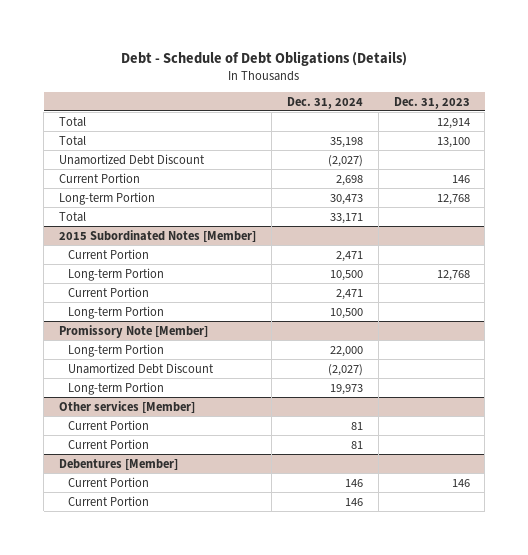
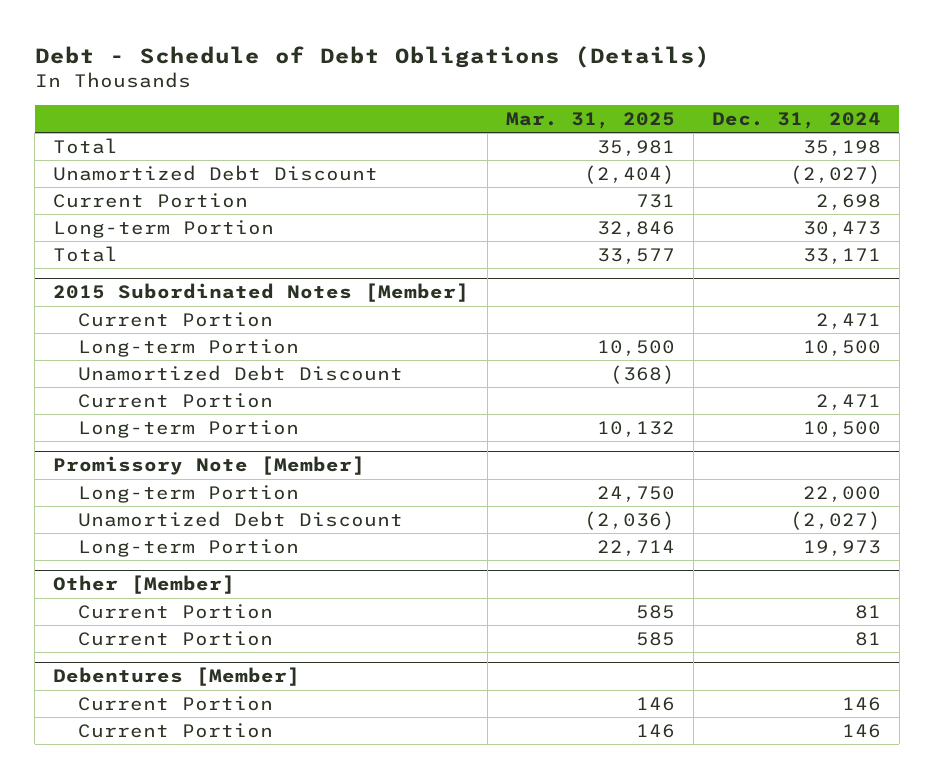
- | Dec. 31, 2024 | Dec. 31, 2023
+ | Mar. 31, 2025 | Dec. 31, 2024
- Total | | 12,914
@ 2015 Subordinated Notes [Member]
+ Unamortized Debt Discount | (368) |
- Other services [Member]
+ Other [Member]

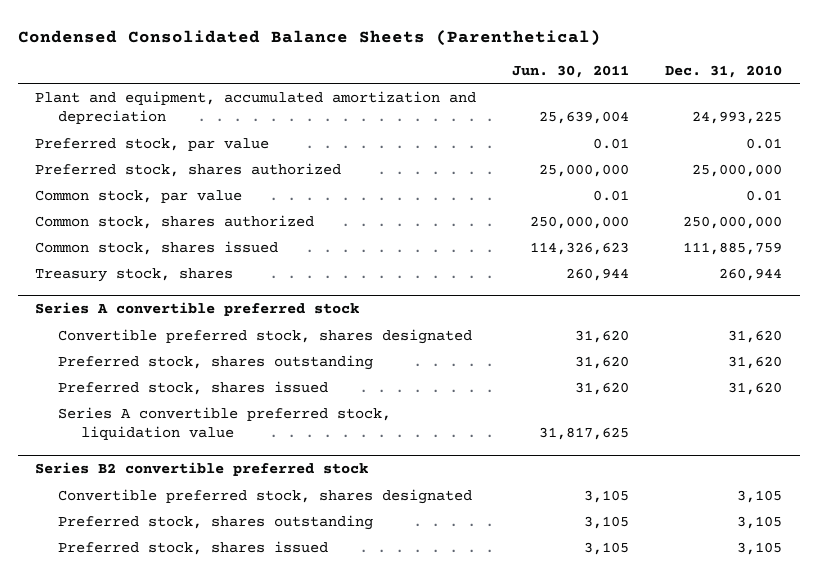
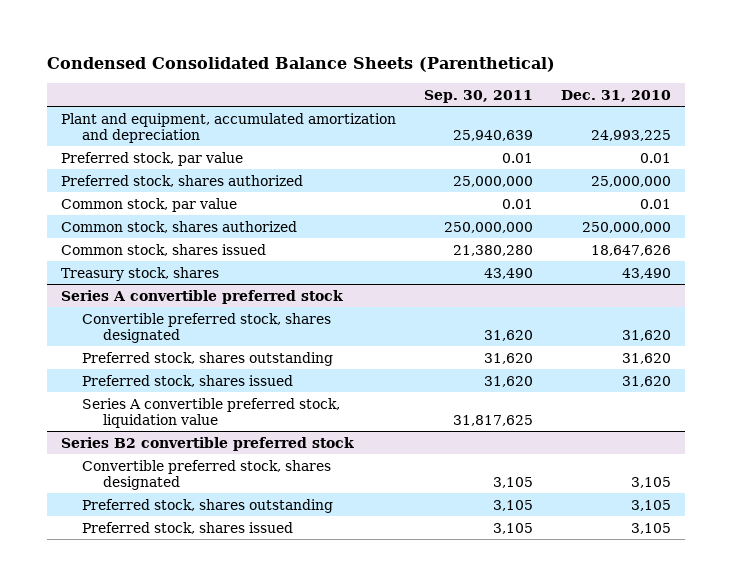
- | Jun. 30, 2011 | Dec. 31, 2010
+ | Sep. 30, 2011 | Dec. 31, 2010
- Common stock, shares issued | 114,326,623 | 111,885,759
- Treasury stock, shares | 260,944 | 260,944
+ Common stock, shares issued | 21,380,280 | 18,647,626
+ Treasury stock, shares | 43,490 | 43,490

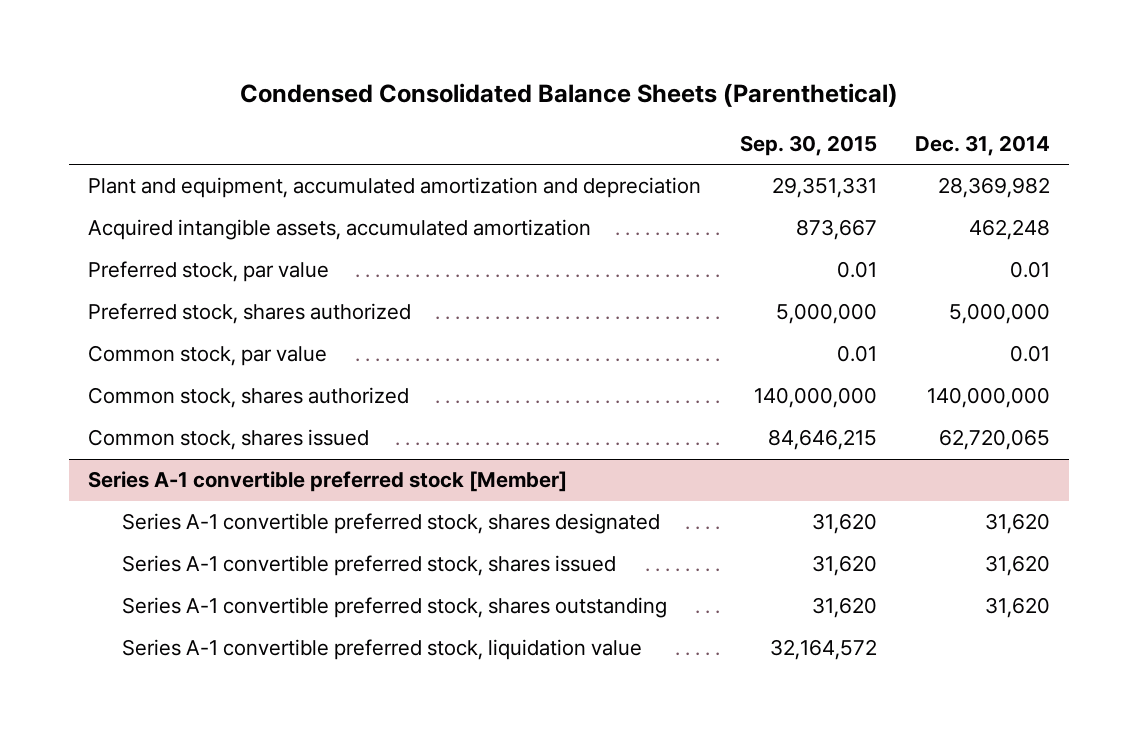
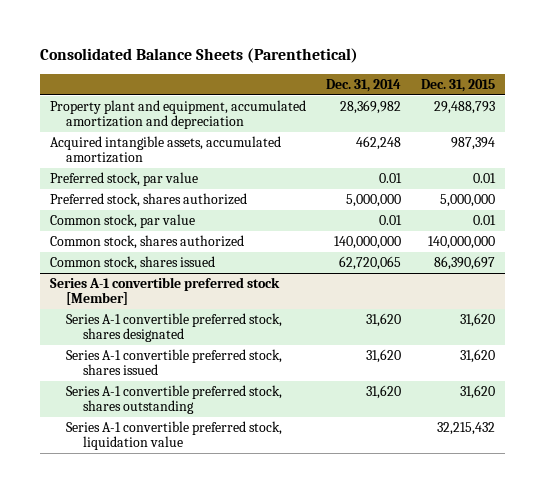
- Condensed Consolidated Balance Sheets (Parenthetical)
+ Consolidated Balance Sheets (Parenthetical)
- | Sep. 30, 2015 | Dec. 31, 2014
+ | Dec. 31, 2014 | Dec. 31, 2015
- Plant and equipment, accumulated amortization and depreciation | 29,351,331 | 28,369,982
+ Property plant and equipment, accumulated amortization and depreciation | 28,369,982 | 29,488,793

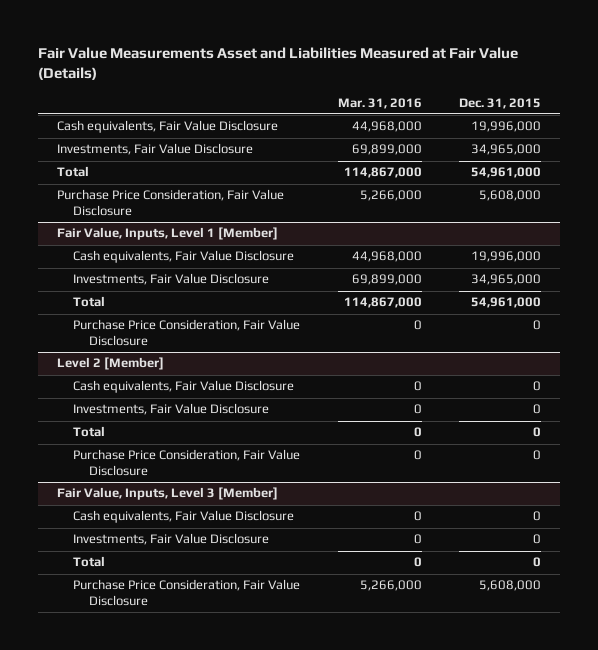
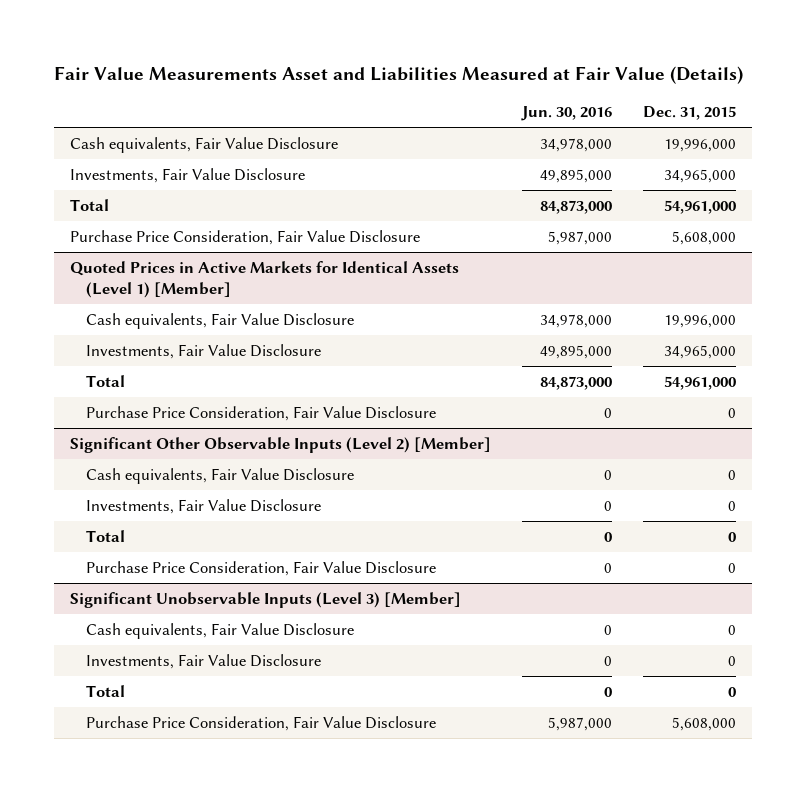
- | Mar. 31, 2016 | Dec. 31, 2015
+ | Jun. 30, 2016 | Dec. 31, 2015
- Fair Value, Inputs, Level 1 [Member]
+ Quoted Prices in Active Markets for Identical Assets (Level 1) [Member]
- Level 2 [Member]
+ Significant Other Observable Inputs (Level 2) [Member]
- Fair Value, Inputs, Level 3 [Member]
+ Significant Unobservable Inputs (Level 3) [Member]

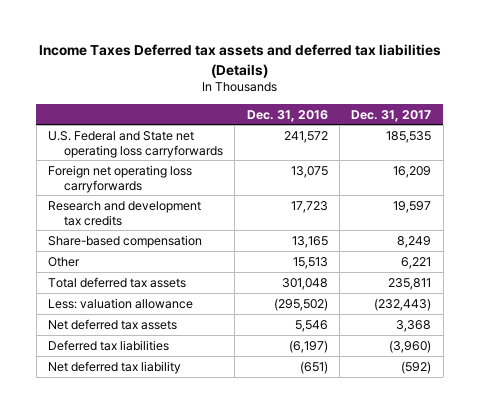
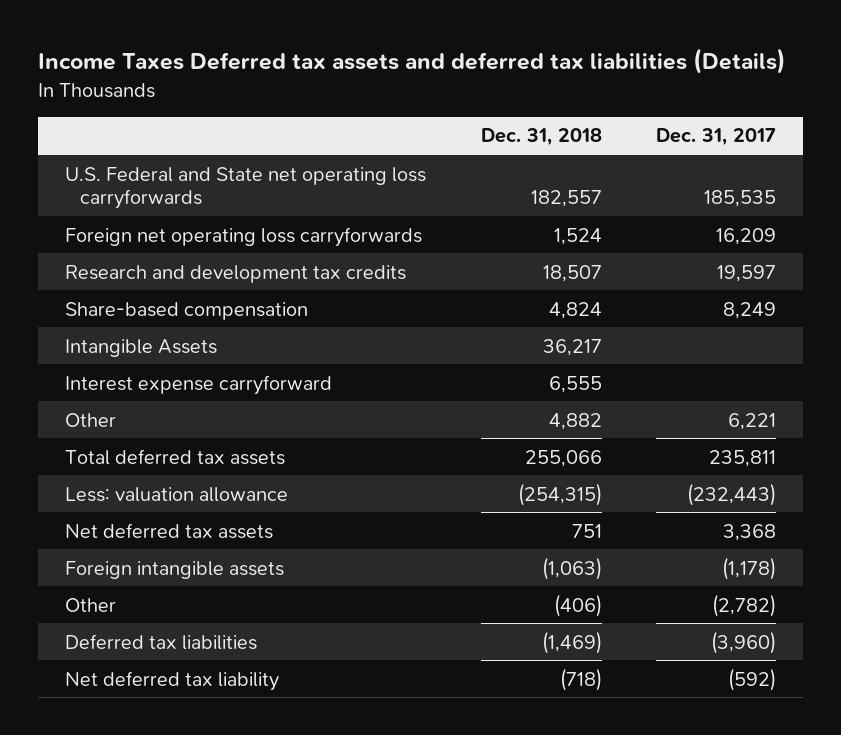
- | Dec. 31, 2016 | Dec. 31, 2017
+ | Dec. 31, 2018 | Dec. 31, 2017
+ Intangible Assets | 36,217 |
+ Interest expense carryforward | 6,555 |
+ Foreign intangible assets | (1,063) | (1,178)
+ Other | (406) | (2,782)

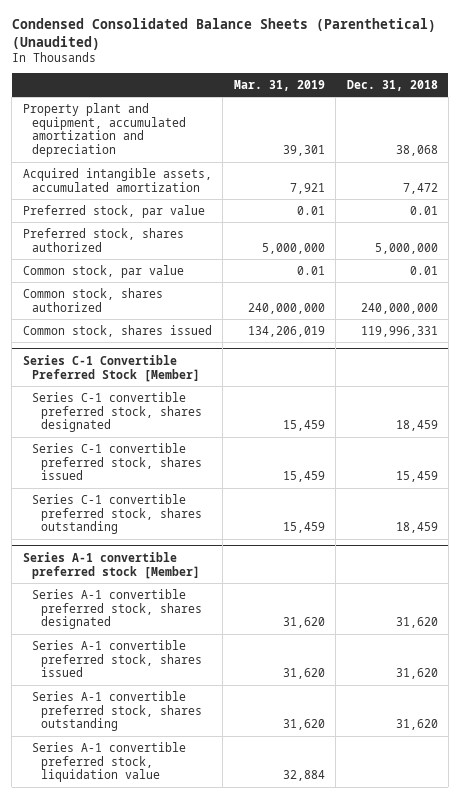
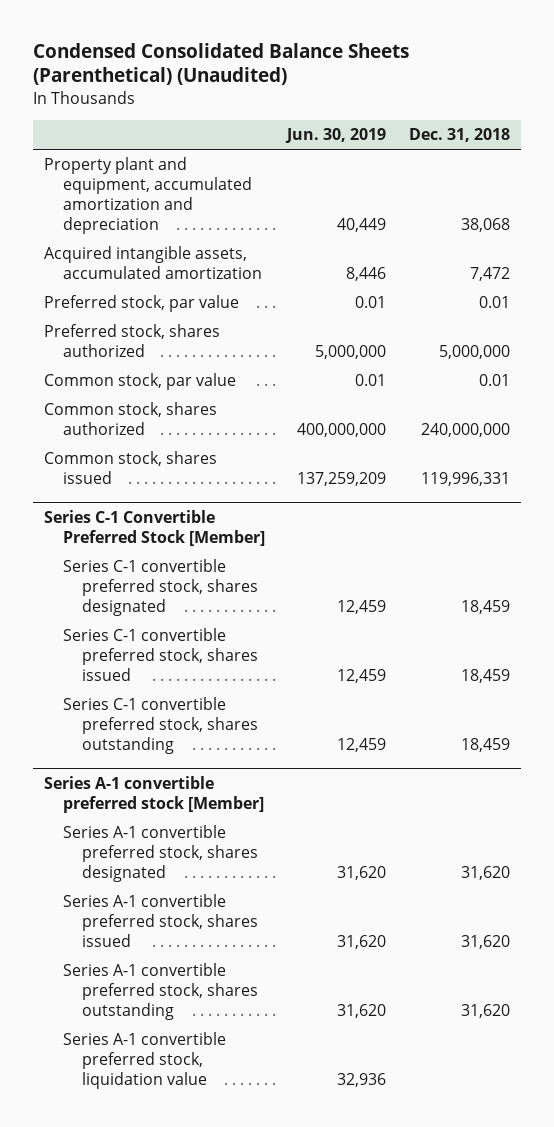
- | Mar. 31, 2019 | Dec. 31, 2018
+ | Jun. 30, 2019 | Dec. 31, 2018
@ Series C-1 Convertible Preferred Stock [Member]
- Series C-1 convertible preferred stock, shares issued | 15,459 | 15,459
+ Series C-1 convertible preferred stock, shares issued | 12,459 | 18,459

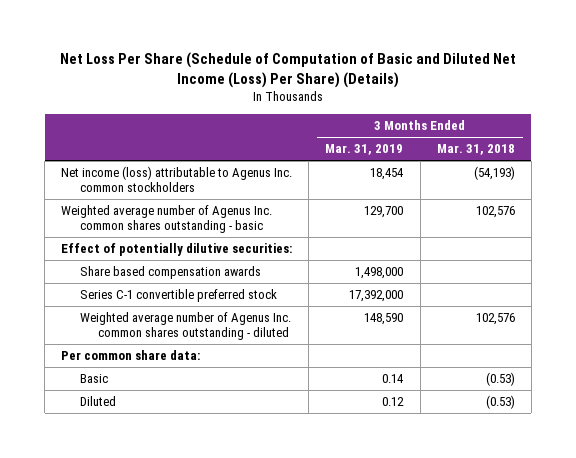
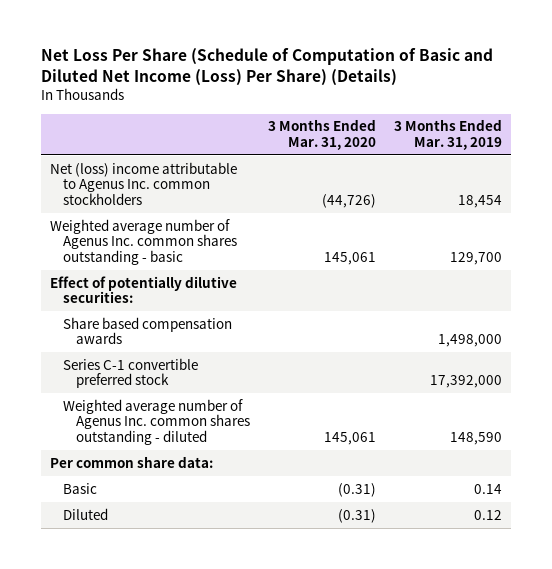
- | 3 Months Ended Mar. 31, 2019 | 3 Months Ended Mar. 31, 2018
+ | 3 Months Ended Mar. 31, 2020 | 3 Months Ended Mar. 31, 2019
- Net income (loss) attributable to Agenus Inc. common stockholders | 18,454 | (54,193)
+ Net (loss) income attributable to Agenus Inc. common stockholders | (44,726) | 18,454

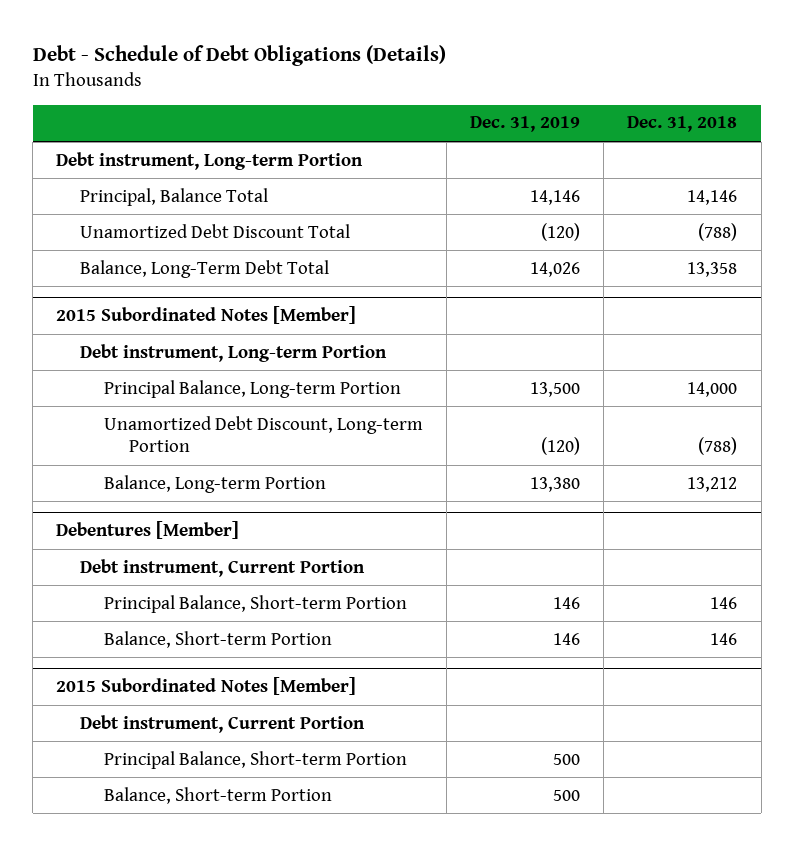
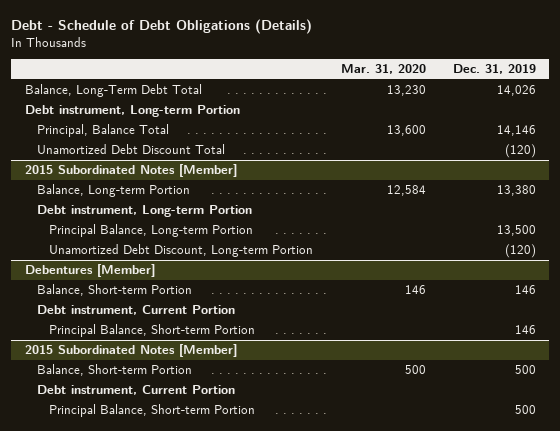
- | Dec. 31, 2019 | Dec. 31, 2018
+ | Mar. 31, 2020 | Dec. 31, 2019
moved up: Balance, Long-Term Debt Total | 13,230 | 14,026
@ 2015 Subordinated Notes [Member]
moved up: Balance, Long-term Portion | 12,584 | 13,380
@ Debentures [Member]
moved up: Balance, Short-term Portion | 146 | 146
@ 2015 Subordinated Notes [Member]
moved up: Balance, Short-term Portion | 500 | 500

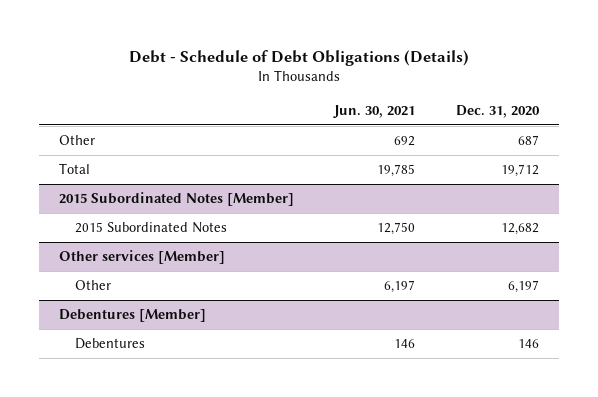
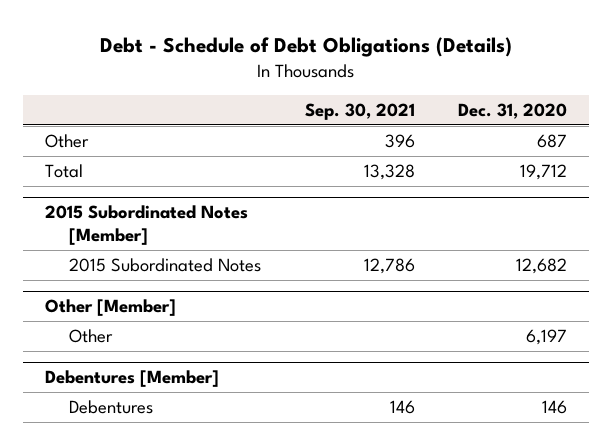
- | Jun. 30, 2021 | Dec. 31, 2020
+ | Sep. 30, 2021 | Dec. 31, 2020
- Other services [Member]
+ Other [Member]

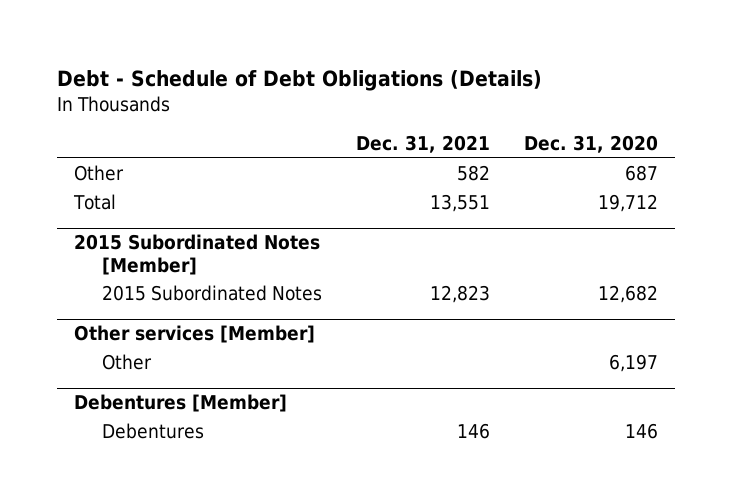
- | Sep. 30, 2021 | Dec. 31, 2020
+ | Dec. 31, 2021 | Dec. 31, 2020
- Other [Member]
+ Other services [Member]

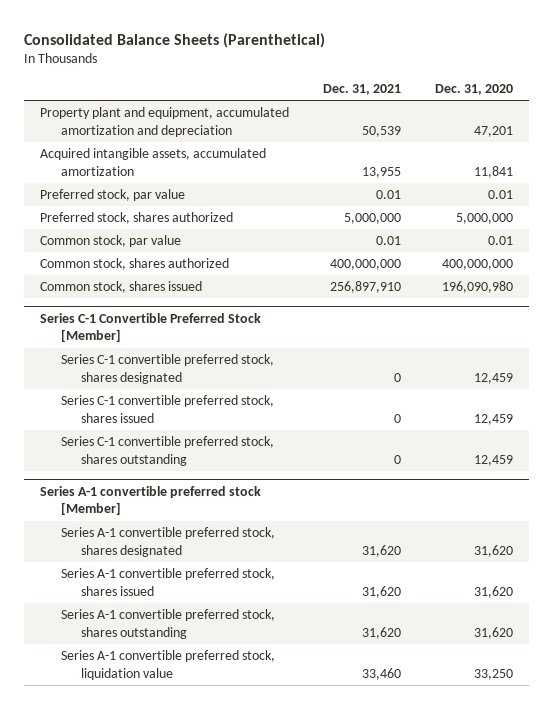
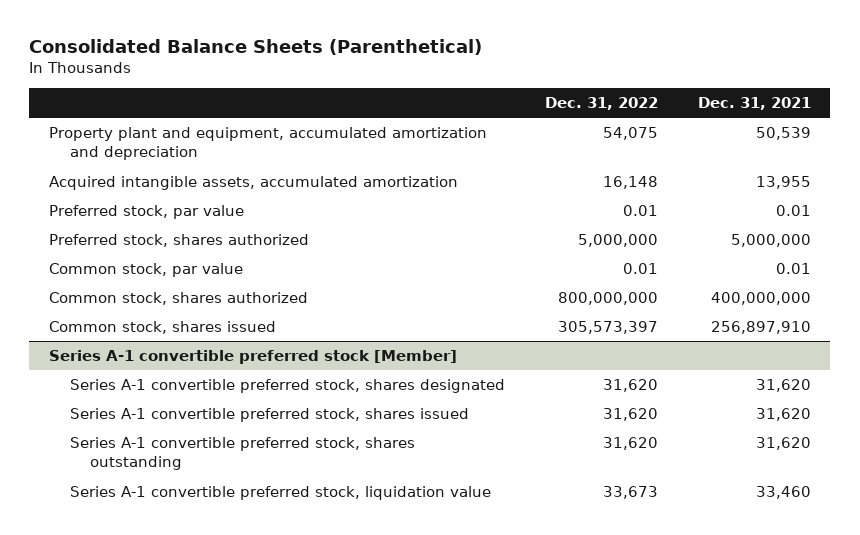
- | Dec. 31, 2021 | Dec. 31, 2020
+ | Dec. 31, 2022 | Dec. 31, 2021
- Series C-1 Convertible Preferred Stock [Member]
- Series C-1 convertible preferred stock, shares designated | 0 | 12,459
- Series C-1 convertible preferred stock, shares issued | 0 | 12,459
- Series C-1 convertible preferred stock, shares outstanding | 0 | 12,459

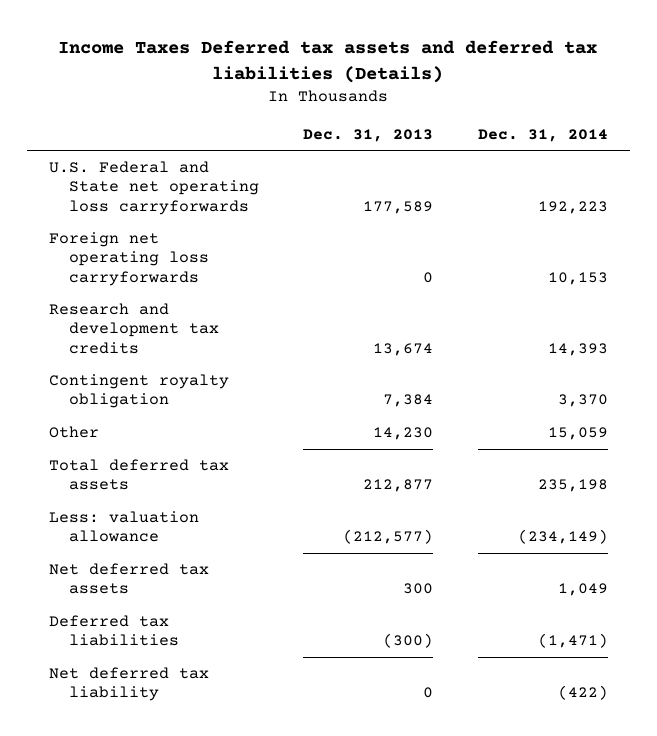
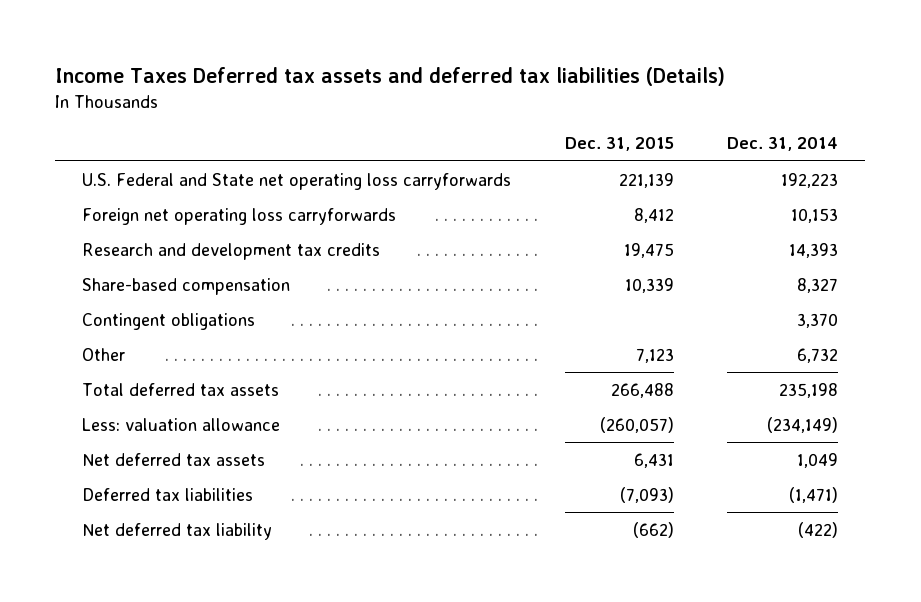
- | Dec. 31, 2013 | Dec. 31, 2014
+ | Dec. 31, 2015 | Dec. 31, 2014
- Contingent royalty obligation | 7,384 | 3,370
- Other | 14,230 | 15,059
+ Share-based compensation | 10,339 | 8,327
+ Contingent obligations | | 3,370
+ Other | 7,123 | 6,732

